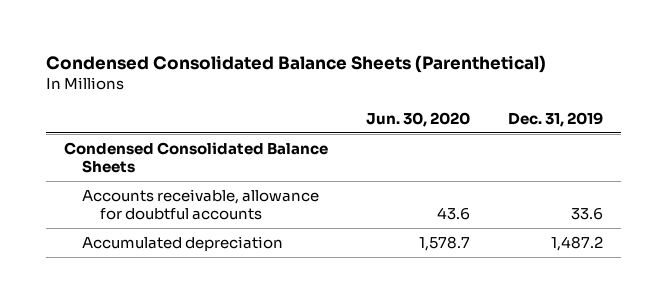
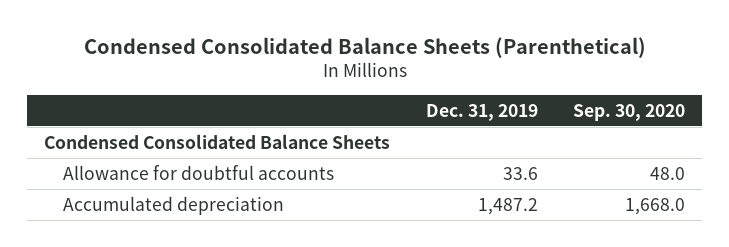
- | Jun. 30, 2020 | Dec. 31, 2019
+ | Dec. 31, 2019 | Sep. 30, 2020
- Accounts receivable, allowance for doubtful accounts | 43.6 | 33.6
+ Allowance for doubtful accounts | 33.6 | 48.0

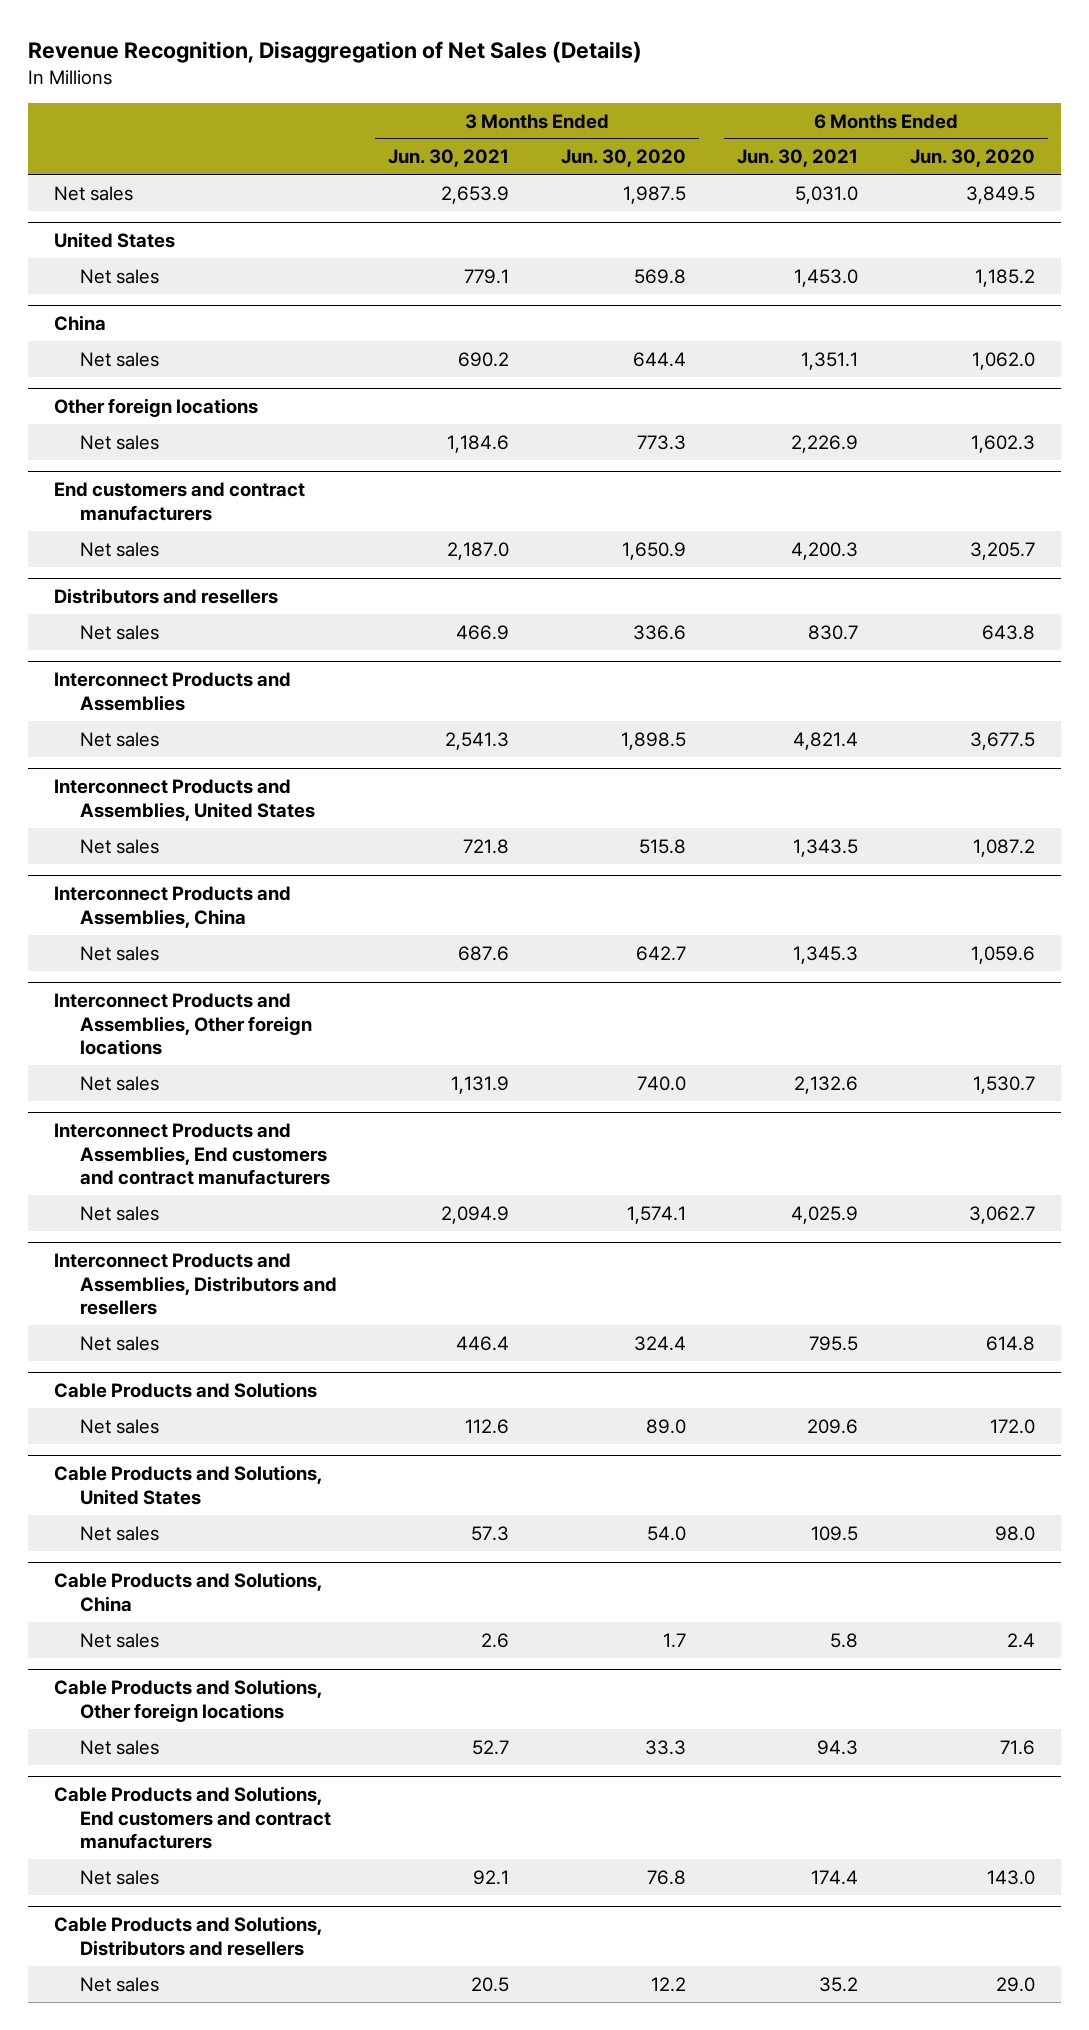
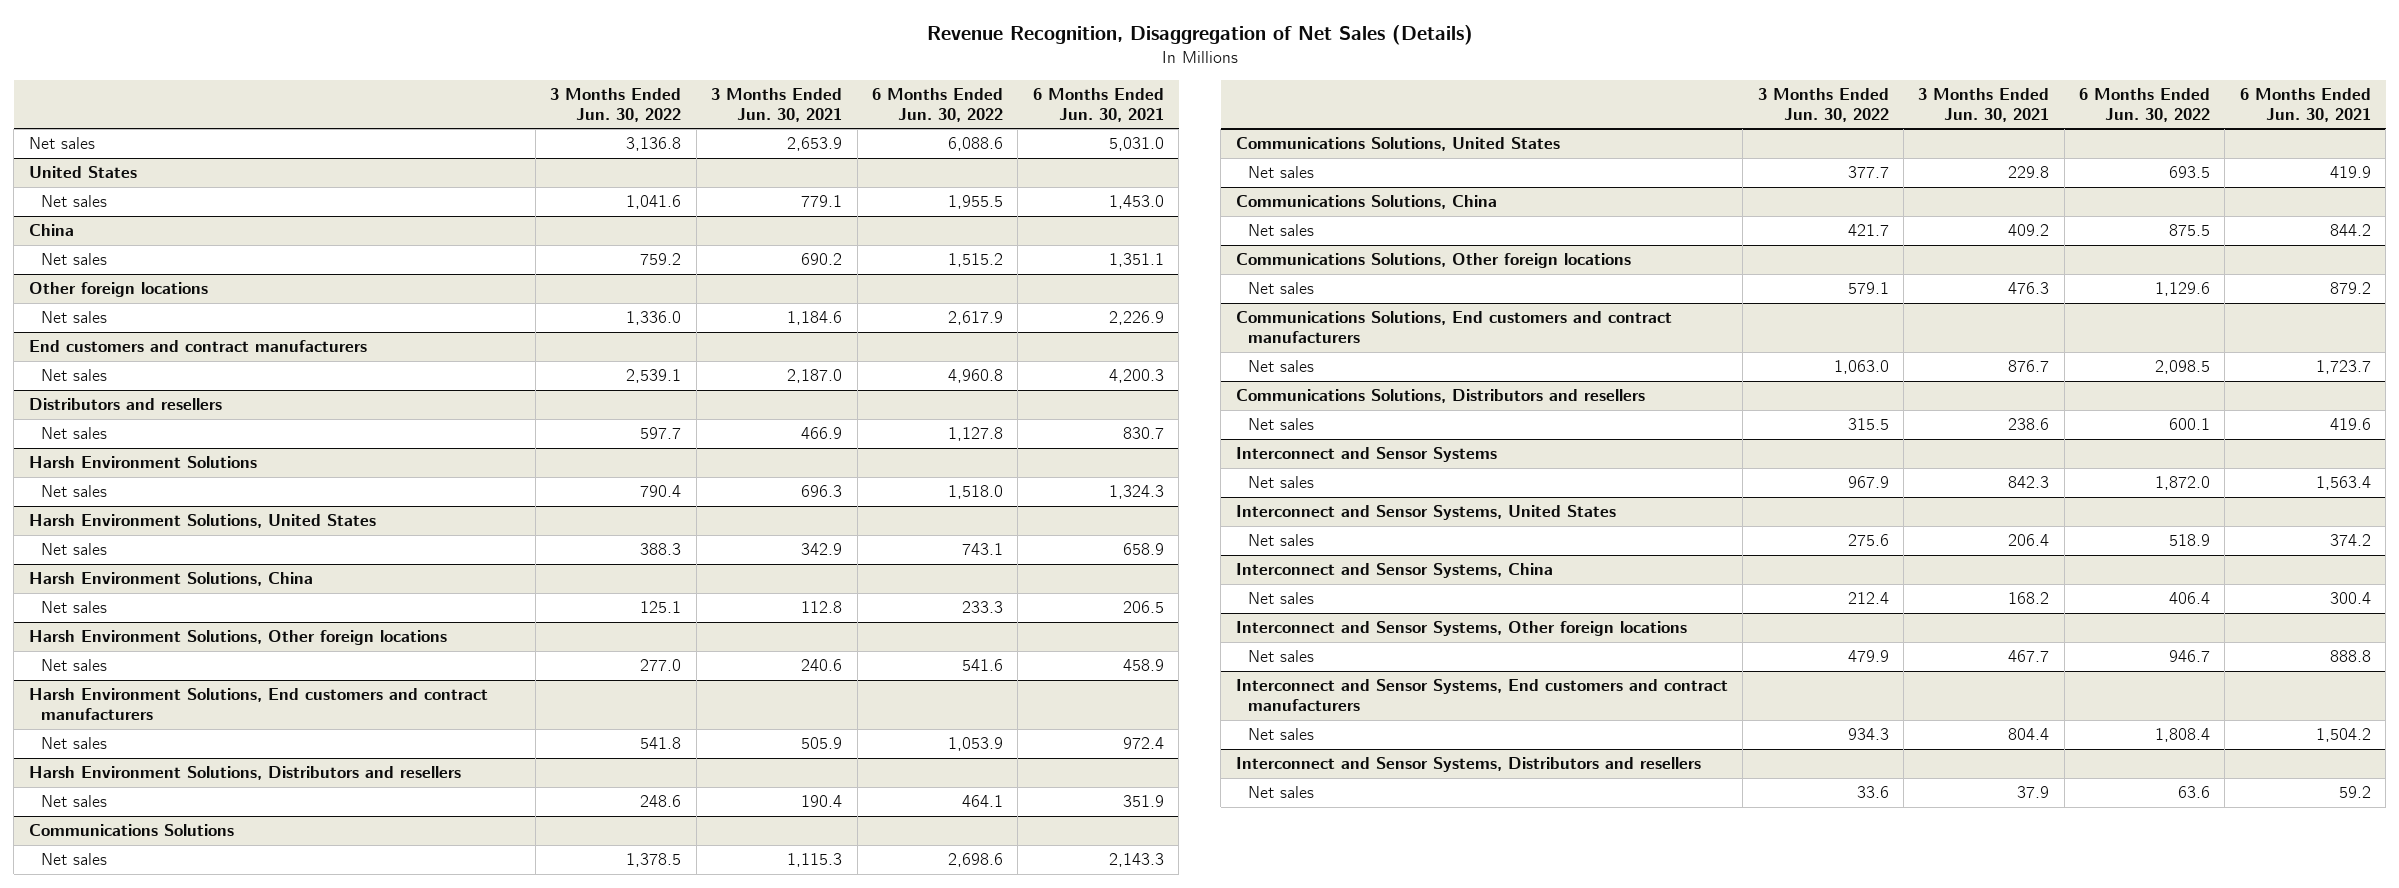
- | 3 Months Ended Jun. 30, 2021 | 3 Months Ended Jun. 30, 2020 | 6 Months Ended Jun. 30, 2021 | 6 Months Ended Jun. 30, 2020
+ | 3 Months Ended Jun. 30, 2022 | 3 Months Ended Jun. 30, 2021 | 6 Months Ended Jun. 30, 2022 | 6 Months Ended Jun. 30, 2021
- Interconnect Products and Assemblies
- Net sales | 2,541.3 | 1,898.5 | 4,821.4 | 3,677.5
- Interconnect Products and Assemblies, United States
- Net sales | 721.8 | 515.8 | 1,343.5 | 1,087.2
- Interconnect Products and Assemblies, China
- Net sales | 687.6 | 642.7 | 1,345.3 | 1,059.6
- Interconnect Products and Assemblies, Other foreign locations
- Net sales | 1,131.9 | 740.0 | 2,132.6 | 1,530.7
- Interconnect Products and Assemblies, End customers and contract manufacturers
- Net sales | 2,094.9 | 1,574.1 | 4,025.9 | 3,062.7
- Interconnect Products and Assemblies, Distributors and resellers
- Net sales | 446.4 | 324.4 | 795.5 | 614.8
- Cable Products and Solutions
- Net sales | 112.6 | 89.0 | 209.6 | 172.0
- Cable Products and Solutions, United States
- Net sales | 57.3 | 54.0 | 109.5 | 98.0
- Cable Products and Solutions, China
- Net sales | 2.6 | 1.7 | 5.8 | 2.4
- Cable Products and Solutions, Other foreign locations
- Net sales | 52.7 | 33.3 | 94.3 | 71.6
- Cable Products and Solutions, End customers and contract manufacturers
- Net sales | 92.1 | 76.8 | 174.4 | 143.0
- Cable Products and Solutions, Distributors and resellers
- Net sales | 20.5 | 12.2 | 35.2 | 29.0
+ Harsh Environment Solutions
+ Net sales | 790.4 | 696.3 | 1,518.0 | 1,324.3
+ Harsh Environment Solutions, United States
+ Net sales | 388.3 | 342.9 | 743.1 | 658.9
+ Harsh Environment Solutions, China
+ Net sales | 125.1 | 112.8 | 233.3 | 206.5
+ Harsh Environment Solutions, Other foreign locations
+ Net sales | 277.0 | 240.6 | 541.6 | 458.9
+ Harsh Environment Solutions, End customers and contract manufacturers
+ Net sales | 541.8 | 505.9 | 1,053.9 | 972.4
+ Harsh Environment Solutions, Distributors and resellers
+ Net sales | 248.6 | 190.4 | 464.1 | 351.9
+ Communications Solutions
+ Net sales | 1,378.5 | 1,115.3 | 2,698.6 | 2,143.3
+ Communications Solutions, United States
+ Net sales | 377.7 | 229.8 | 693.5 | 419.9
+ Communications Solutions, China
+ Net sales | 421.7 | 409.2 | 875.5 | 844.2
+ Communications Solutions, Other foreign locations
+ Net sales | 579.1 | 476.3 | 1,129.6 | 879.2
+ Communications Solutions, End customers and contract manufacturers
+ Net sales | 1,063.0 | 876.7 | 2,098.5 | 1,723.7
+ Communications Solutions, Distributors and resellers
+ Net sales | 315.5 | 238.6 | 600.1 | 419.6
+ Interconnect and Sensor Systems
+ Net sales | 967.9 | 842.3 | 1,872.0 | 1,563.4
+ Interconnect and Sensor Systems, United States
+ Net sales | 275.6 | 206.4 | 518.9 | 374.2
+ Interconnect and Sensor Systems, China
+ Net sales | 212.4 | 168.2 | 406.4 | 300.4
+ Interconnect and Sensor Systems, Other foreign locations
+ Net sales | 479.9 | 467.7 | 946.7 | 888.8
+ Interconnect and Sensor Systems, End customers and contract manufacturers
+ Net sales | 934.3 | 804.4 | 1,808.4 | 1,504.2
+ Interconnect and Sensor Systems, Distributors and resellers
+ Net sales | 33.6 | 37.9 | 63.6 | 59.2

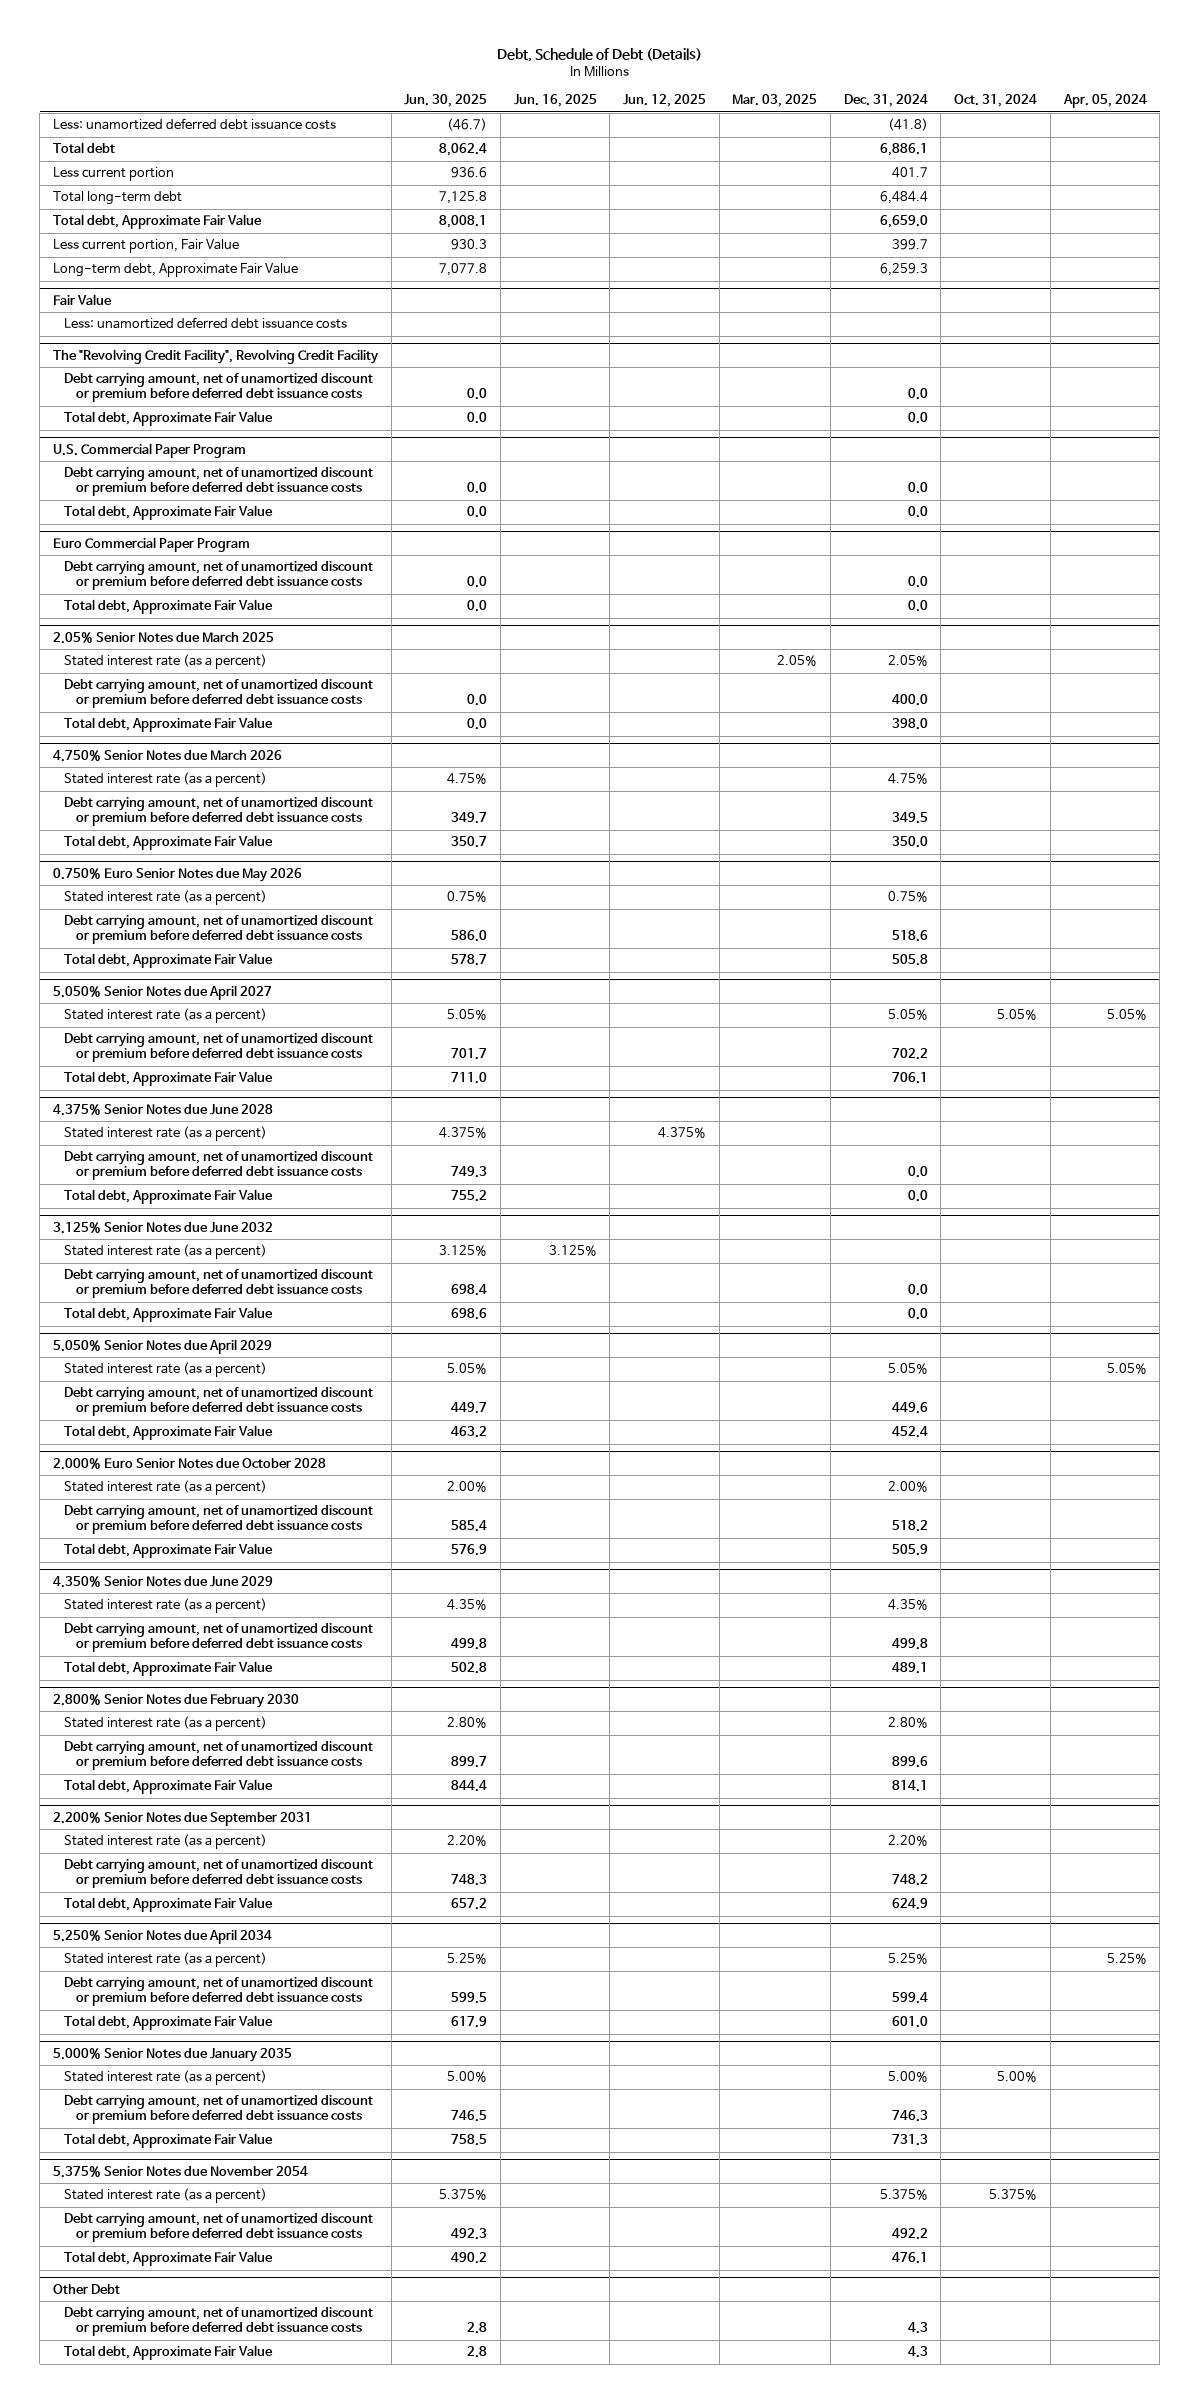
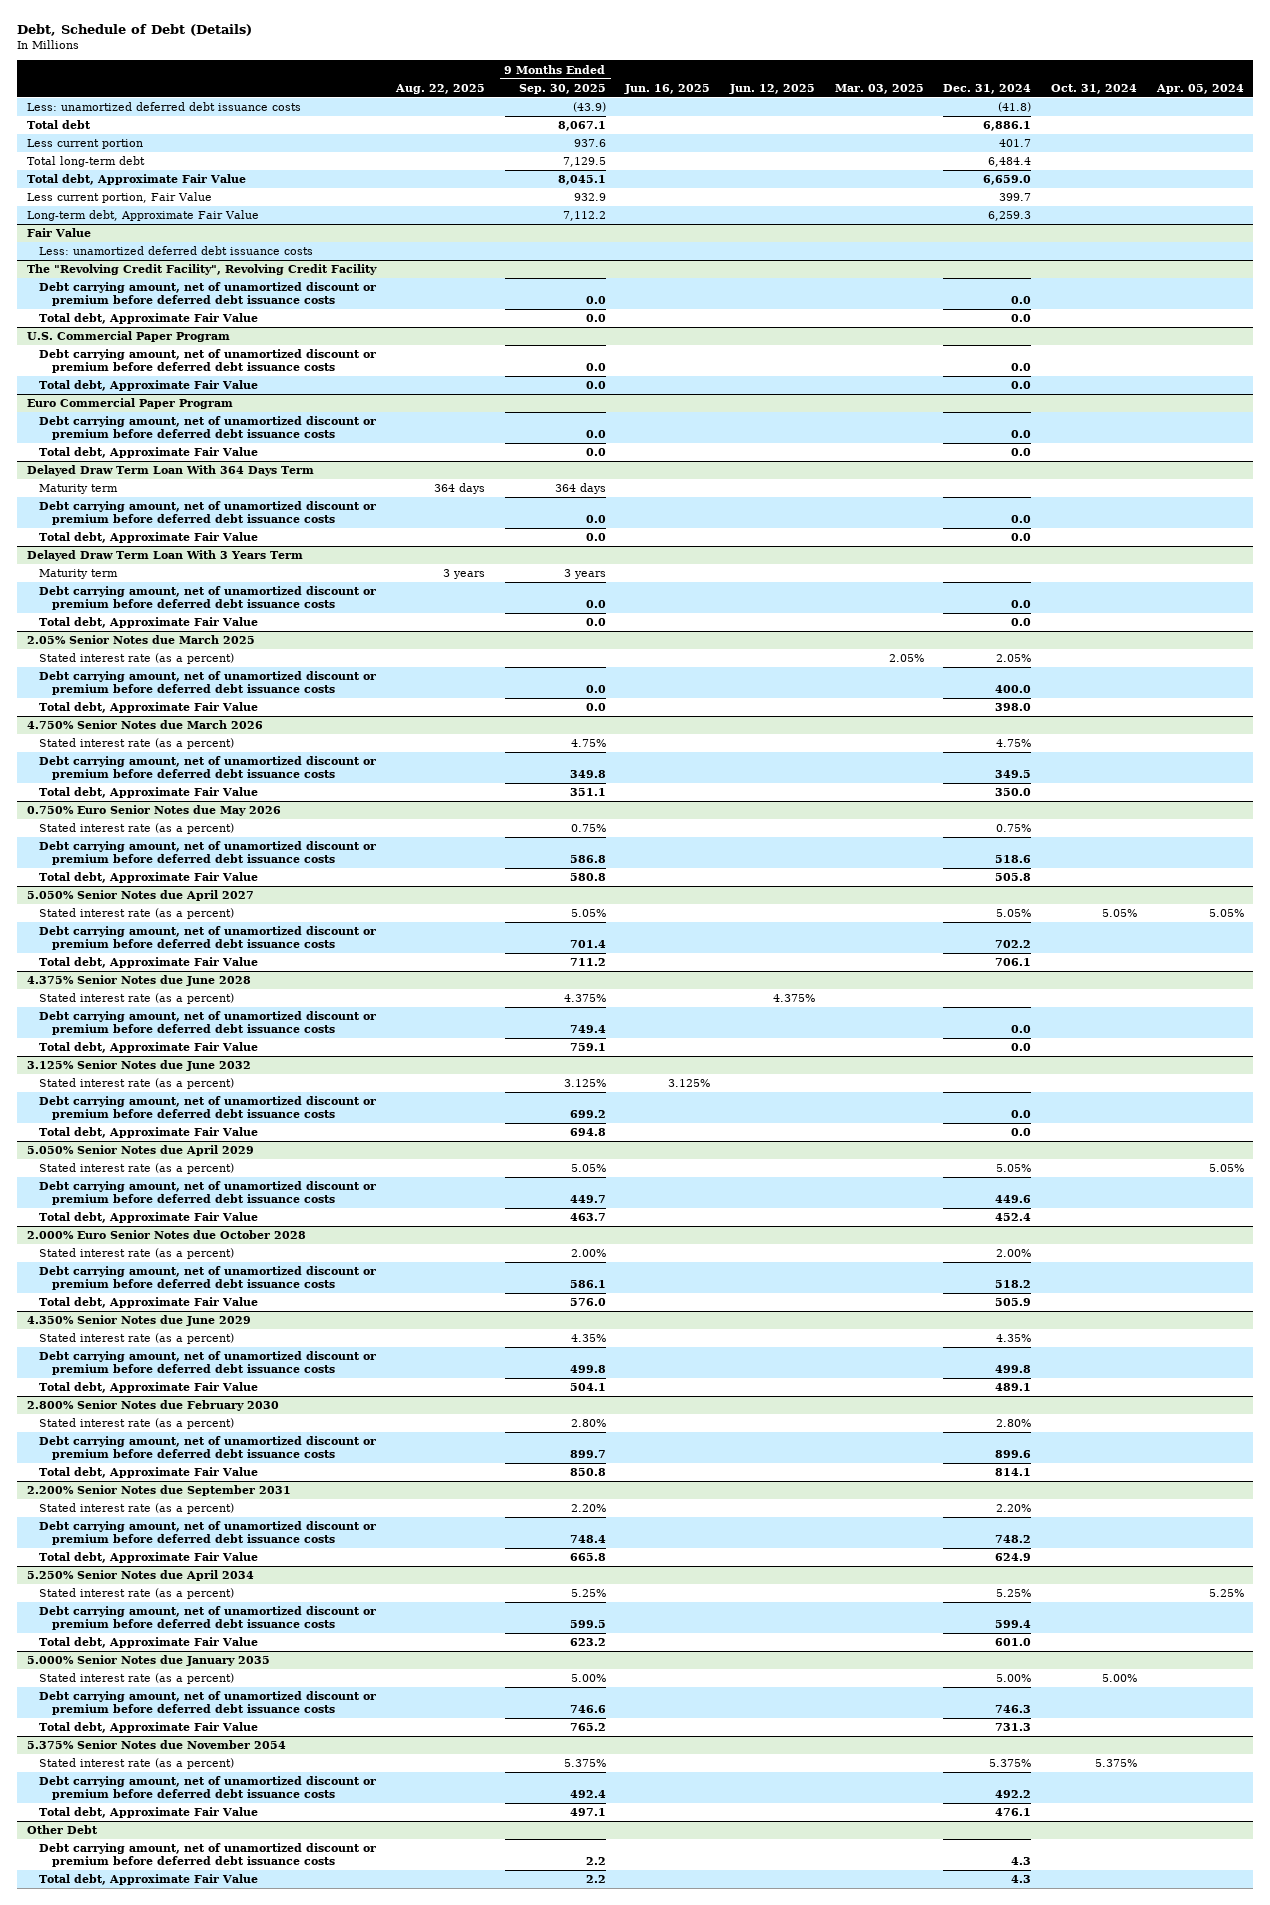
- | Jun. 30, 2025 | Jun. 16, 2025 | Jun. 12, 2025 | Mar. 03, 2025 | Dec. 31, 2024 | Oct. 31, 2024 | Apr. 05, 2024
+ | Aug. 22, 2025 | 9 Months Ended Sep. 30, 2025 | Jun. 16, 2025 | Jun. 12, 2025 | Mar. 03, 2025 | Dec. 31, 2024 | Oct. 31, 2024 | Apr. 05, 2024
+ Delayed Draw Term Loan With 364 Days Term
+ Maturity term | 364 days | 364 days | | | | | |
+ Debt carrying amount, net of unamortized discount or premium before deferred debt issuance costs | | 0.0 | | | | 0.0 | |
+ Total debt, Approximate Fair Value | | 0.0 | | | | 0.0 | |
+ Delayed Draw Term Loan With 3 Years Term
+ Maturity term | 3 years | 3 years | | | | | |
+ Debt carrying amount, net of unamortized discount or premium before deferred debt issuance costs | | 0.0 | | | | 0.0 | |
+ Total debt, Approximate Fair Value | | 0.0 | | | | 0.0 | |

